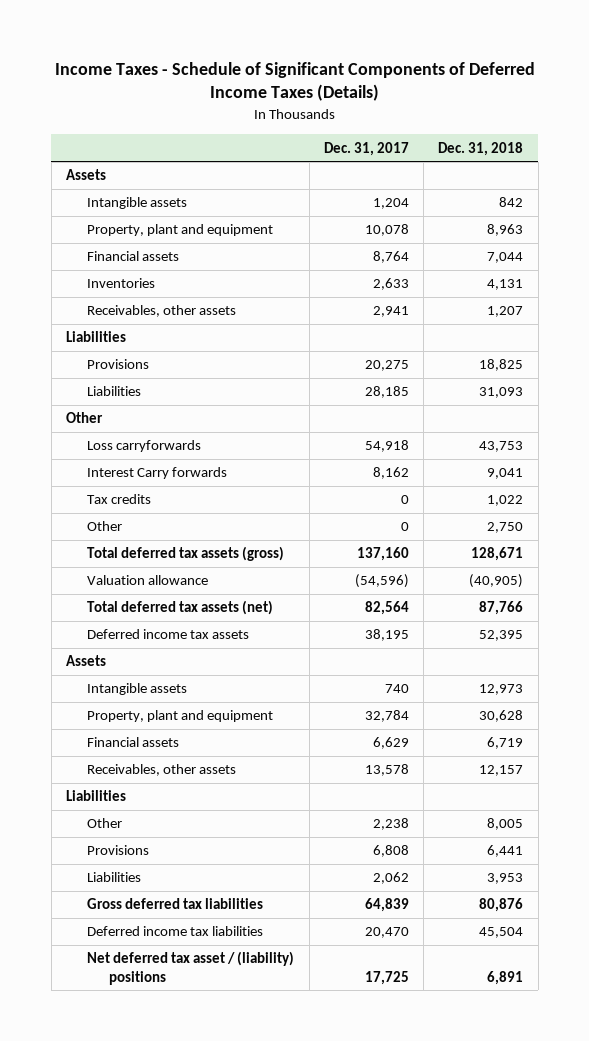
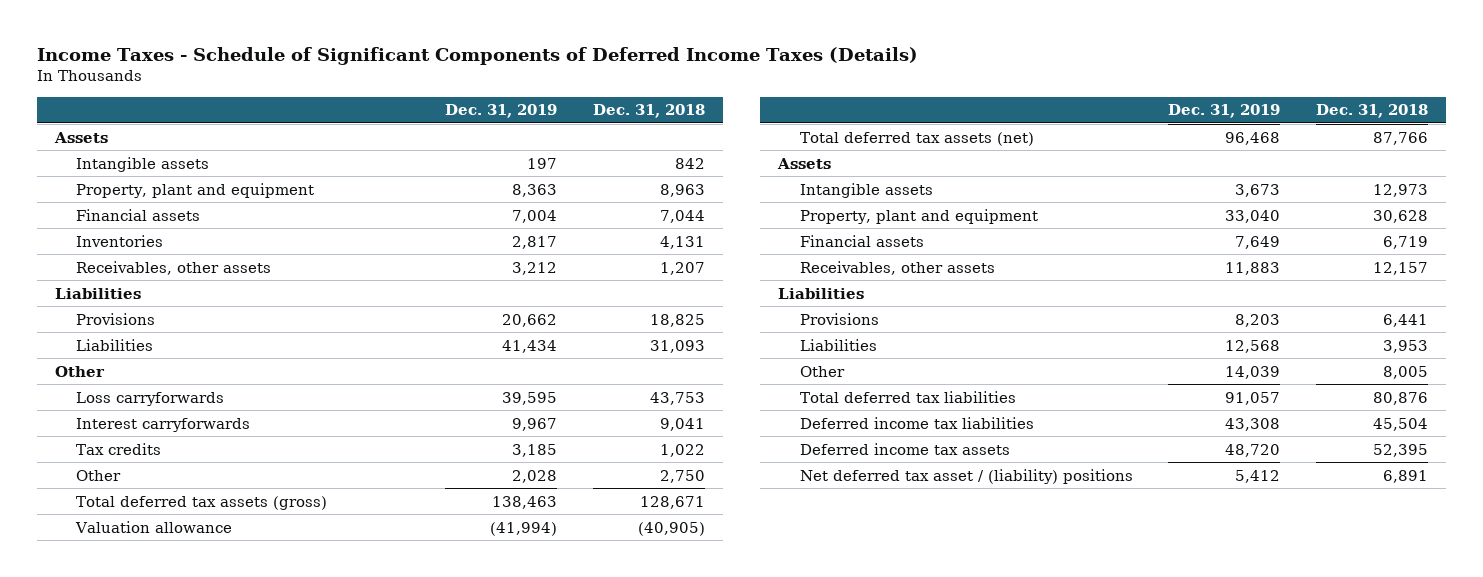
- | Dec. 31, 2017 | Dec. 31, 2018
+ | Dec. 31, 2019 | Dec. 31, 2018
- Interest Carry forwards | 8,162 | 9,041
+ Interest carryforwards | 9,967 | 9,041
- Gross deferred tax liabilities | 64,839 | 80,876
moved down: Other | 14,039 | 8,005
+ Total deferred tax liabilities | 91,057 | 80,876
moved down: Deferred income tax assets | 48,720 | 52,395

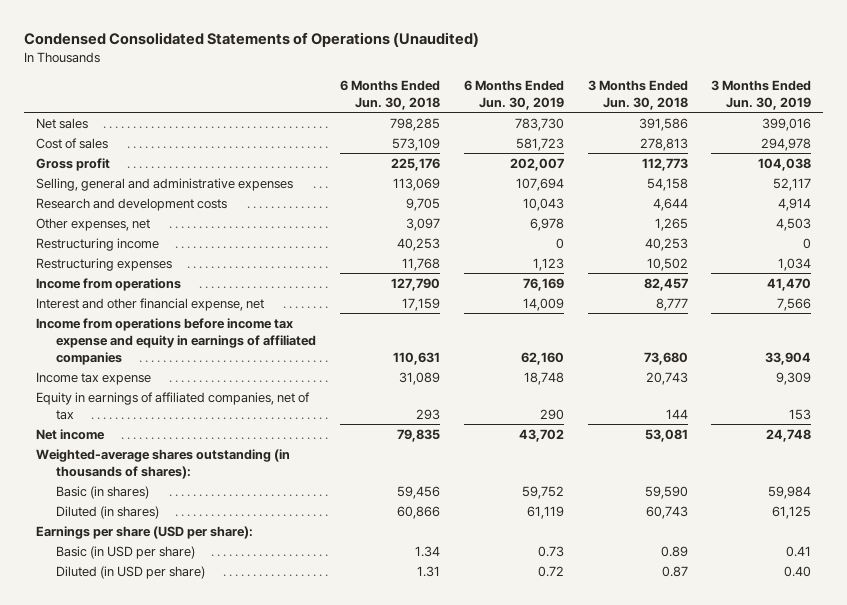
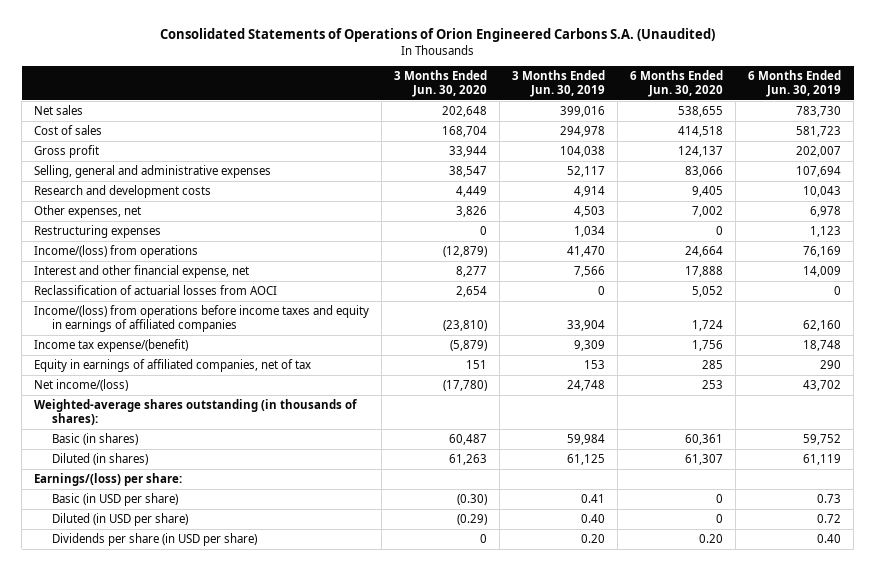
- Condensed Consolidated Statements of Operations (Unaudited)
+ Consolidated Statements of Operations of Orion Engineered Carbons S.A. (Unaudited)
- | 6 Months Ended Jun. 30, 2018 | 6 Months Ended Jun. 30, 2019 | 3 Months Ended Jun. 30, 2018 | 3 Months Ended Jun. 30, 2019
+ | 3 Months Ended Jun. 30, 2020 | 3 Months Ended Jun. 30, 2019 | 6 Months Ended Jun. 30, 2020 | 6 Months Ended Jun. 30, 2019
- Restructuring income | 40,253 | 0 | 40,253 | 0
- Income from operations | 127,790 | 76,169 | 82,457 | 41,470
+ Income/(loss) from operations | (12,879) | 41,470 | 24,664 | 76,169
- Income from operations before income tax expense and equity in earnings of affiliated companies | 110,631 | 62,160 | 73,680 | 33,904
- Income tax expense | 31,089 | 18,748 | 20,743 | 9,309
+ Reclassification of actuarial losses from AOCI | 2,654 | 0 | 5,052 | 0
+ Income/(loss) from operations before income taxes and equity in earnings of affiliated companies | (23,810) | 33,904 | 1,724 | 62,160
+ Income tax expense/(benefit) | (5,879) | 9,309 | 1,756 | 18,748
- Net income | 79,835 | 43,702 | 53,081 | 24,748
+ Net income/(loss) | (17,780) | 24,748 | 253 | 43,702
- Earnings per share (USD per share):
+ Earnings/(loss) per share:
+ Dividends per share (in USD per share) | 0 | 0.20 | 0.20 | 0.40

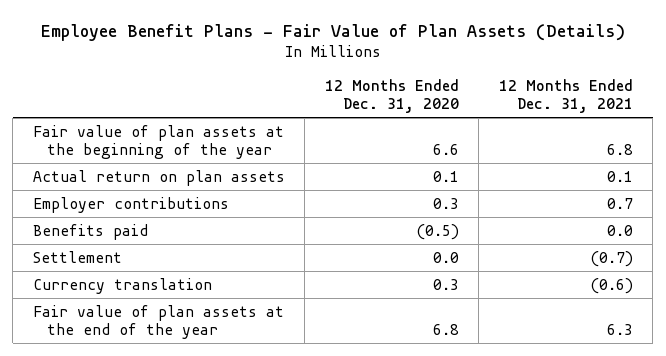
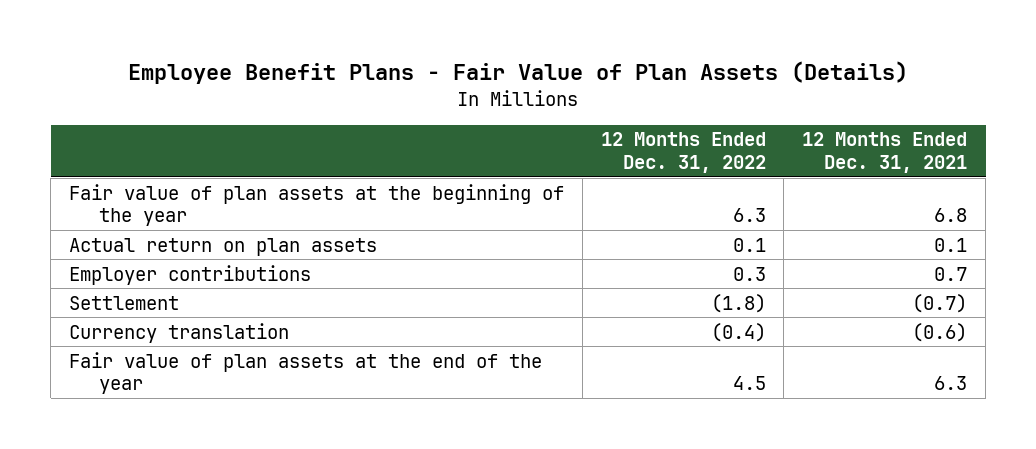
- | 12 Months Ended Dec. 31, 2020 | 12 Months Ended Dec. 31, 2021
+ | 12 Months Ended Dec. 31, 2022 | 12 Months Ended Dec. 31, 2021
- Benefits paid | (0.5) | 0.0

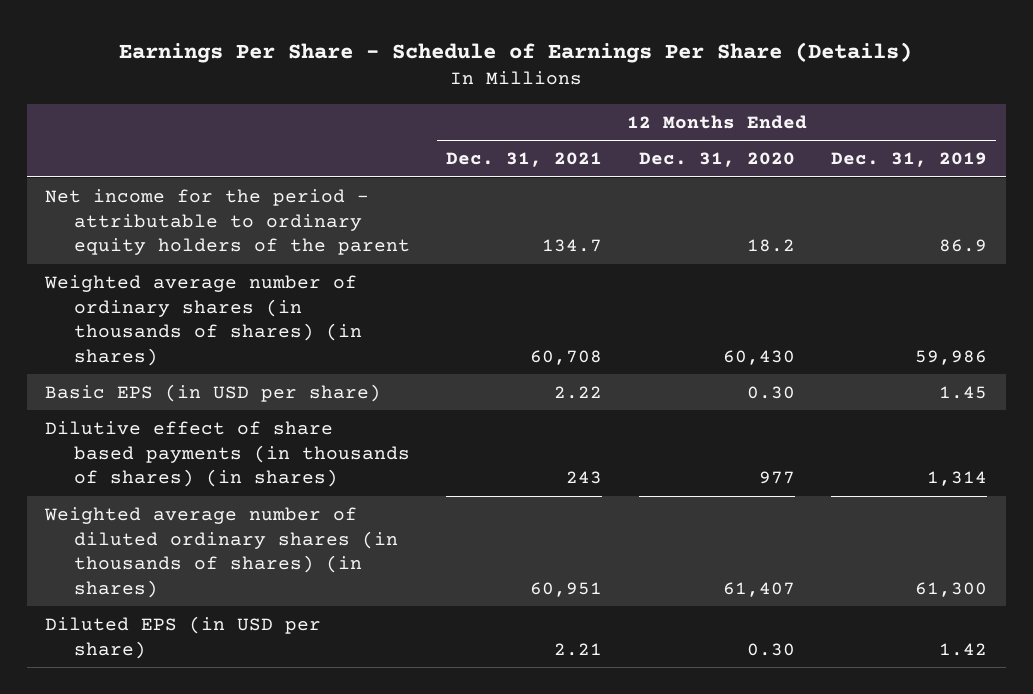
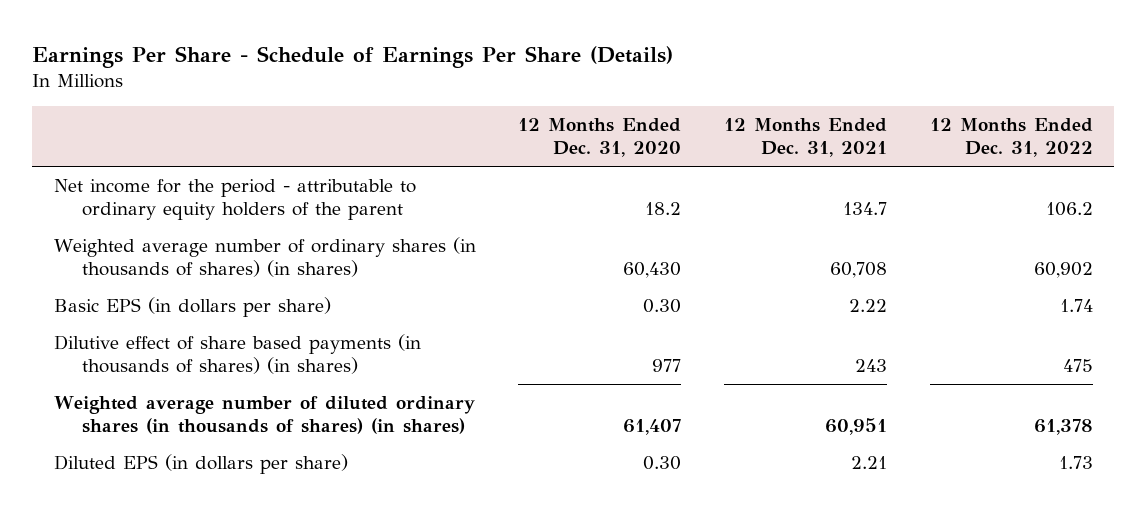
- | 12 Months Ended Dec. 31, 2021 | 12 Months Ended Dec. 31, 2020 | 12 Months Ended Dec. 31, 2019
+ | 12 Months Ended Dec. 31, 2020 | 12 Months Ended Dec. 31, 2021 | 12 Months Ended Dec. 31, 2022
- Basic EPS (in USD per share) | 2.22 | 0.30 | 1.45
+ Basic EPS (in dollars per share) | 0.30 | 2.22 | 1.74
- Diluted EPS (in USD per share) | 2.21 | 0.30 | 1.42
+ Diluted EPS (in dollars per share) | 0.30 | 2.21 | 1.73

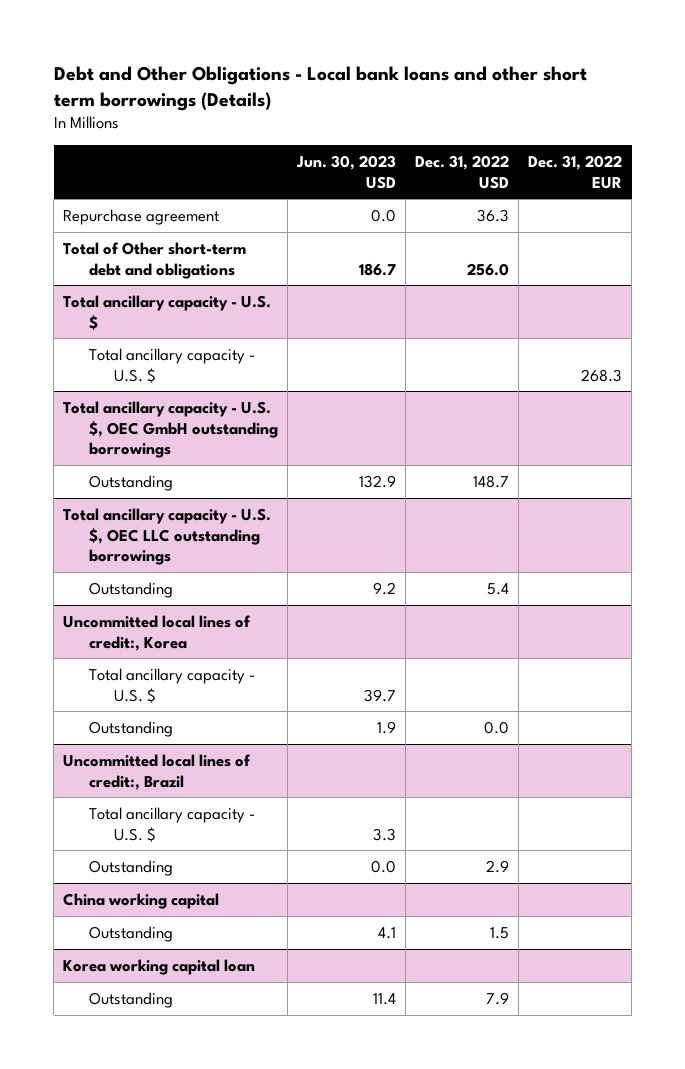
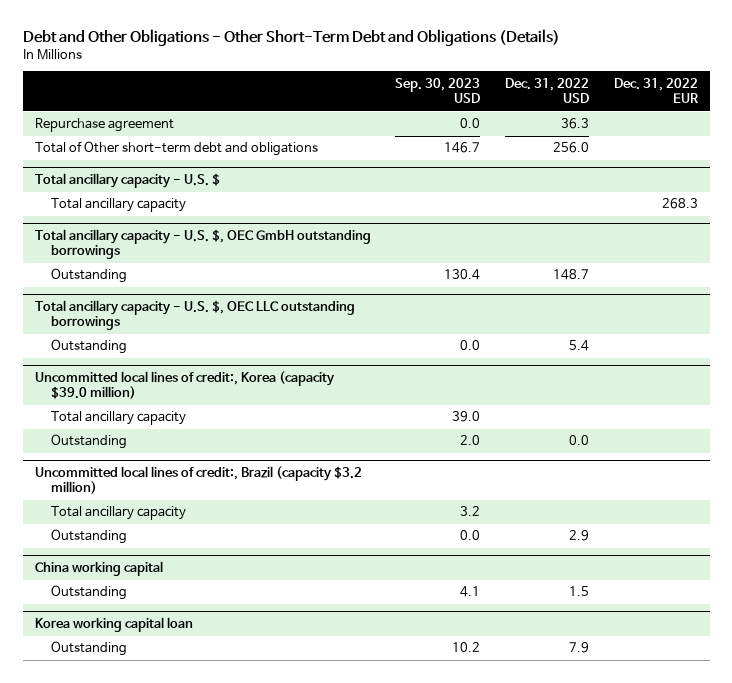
- Debt and Other Obligations - Local bank loans and other short term borrowings (Details)
+ Debt and Other Obligations - Other Short-Term Debt and Obligations (Details)
- | Jun. 30, 2023 USD | Dec. 31, 2022 USD | Dec. 31, 2022 EUR
+ | Sep. 30, 2023 USD | Dec. 31, 2022 USD | Dec. 31, 2022 EUR
@ Total ancillary capacity - U.S. $
- Total ancillary capacity - U.S. $ | | | 268.3
+ Total ancillary capacity | | | 268.3
- Uncommitted local lines of credit:, Korea
- Total ancillary capacity - U.S. $ | 39.7 | |
+ Uncommitted local lines of credit:, Korea (capacity $39.0 million)
+ Total ancillary capacity | 39.0 | |
- Uncommitted local lines of credit:, Brazil
- Total ancillary capacity - U.S. $ | 3.3 | |
+ Uncommitted local lines of credit:, Brazil (capacity $3.2 million)
+ Total ancillary capacity | 3.2 | |

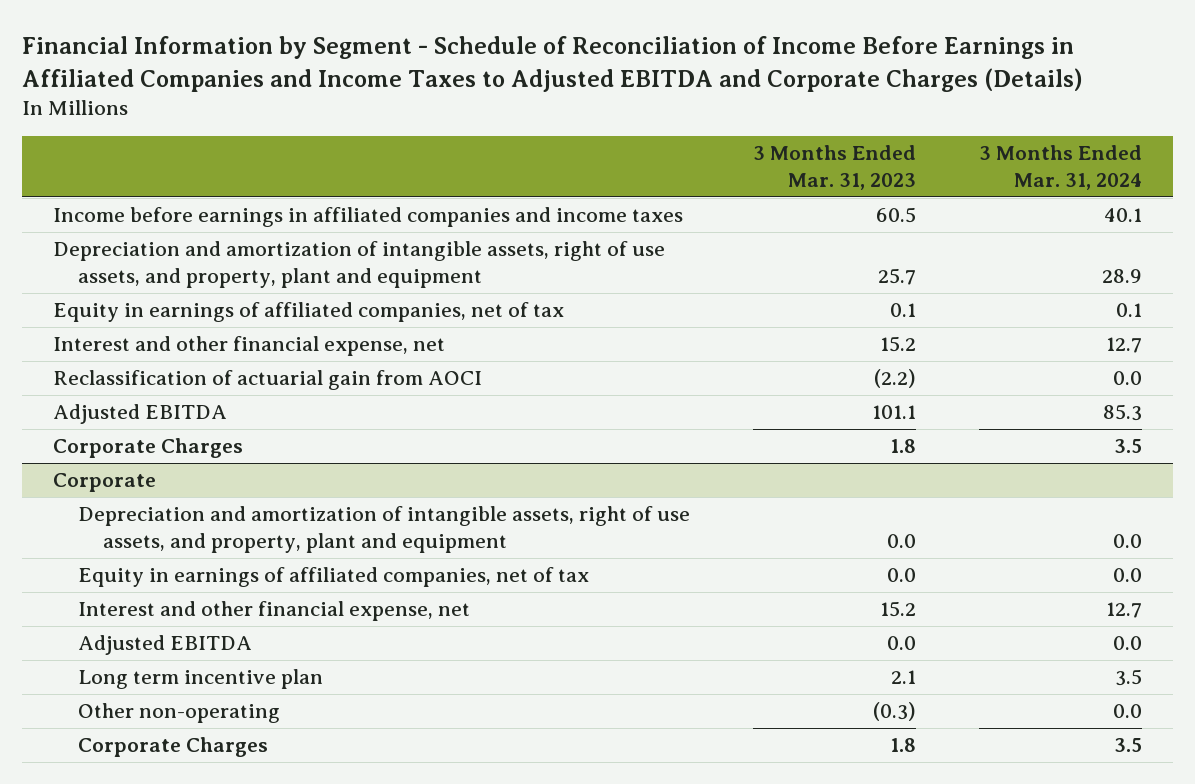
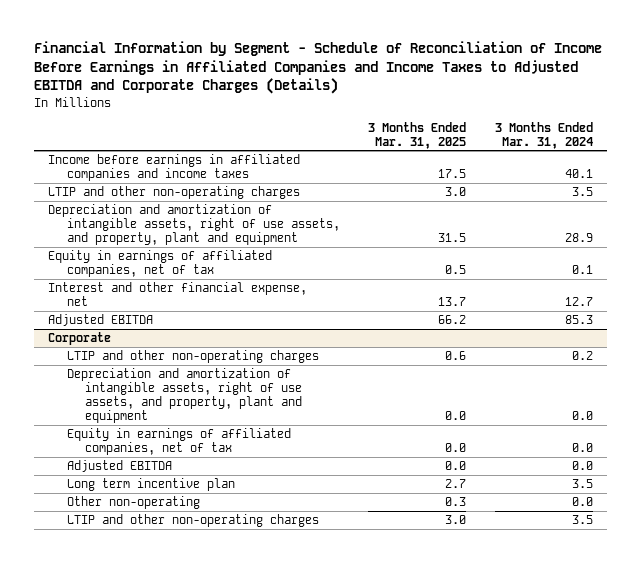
- | 3 Months Ended Mar. 31, 2023 | 3 Months Ended Mar. 31, 2024
+ | 3 Months Ended Mar. 31, 2025 | 3 Months Ended Mar. 31, 2024
+ LTIP and other non-operating charges | 3.0 | 3.5
- Reclassification of actuarial gain from AOCI | (2.2) | 0.0
- Corporate Charges | 1.8 | 3.5
@ Corporate
+ LTIP and other non-operating charges | 0.6 | 0.2
- Interest and other financial expense, net | 15.2 | 12.7
- Corporate Charges | 1.8 | 3.5
+ LTIP and other non-operating charges | 3.0 | 3.5

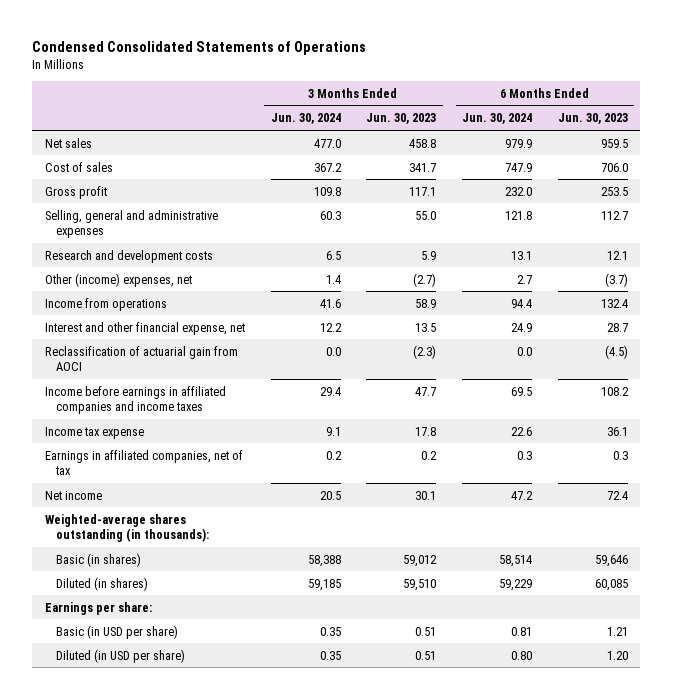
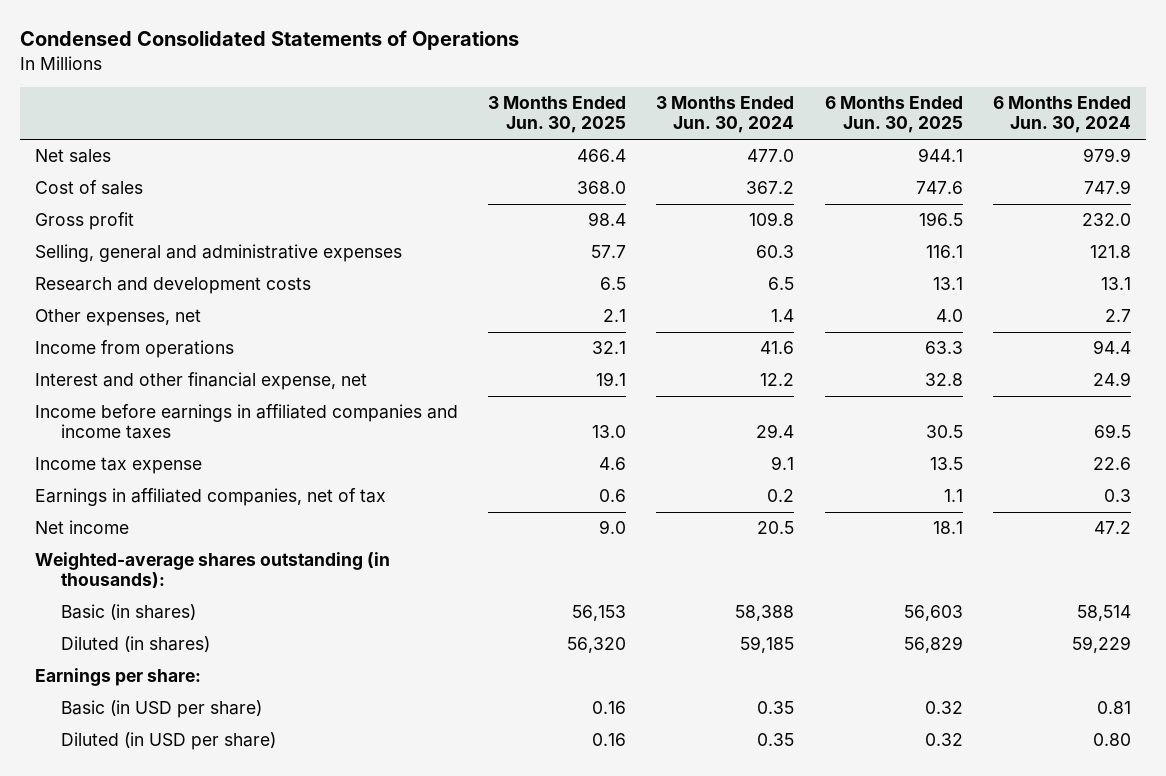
- | 3 Months Ended Jun. 30, 2024 | 3 Months Ended Jun. 30, 2023 | 6 Months Ended Jun. 30, 2024 | 6 Months Ended Jun. 30, 2023
+ | 3 Months Ended Jun. 30, 2025 | 3 Months Ended Jun. 30, 2024 | 6 Months Ended Jun. 30, 2025 | 6 Months Ended Jun. 30, 2024
- Other (income) expenses, net | 1.4 | (2.7) | 2.7 | (3.7)
+ Other expenses, net | 2.1 | 1.4 | 4.0 | 2.7
- Reclassification of actuarial gain from AOCI | 0.0 | (2.3) | 0.0 | (4.5)

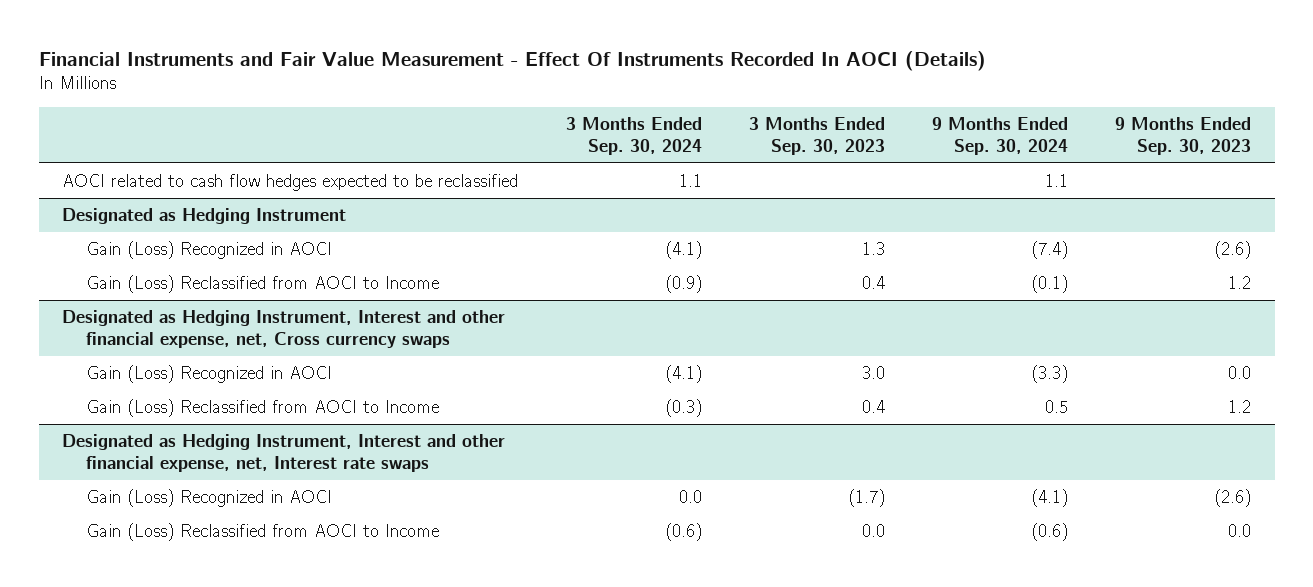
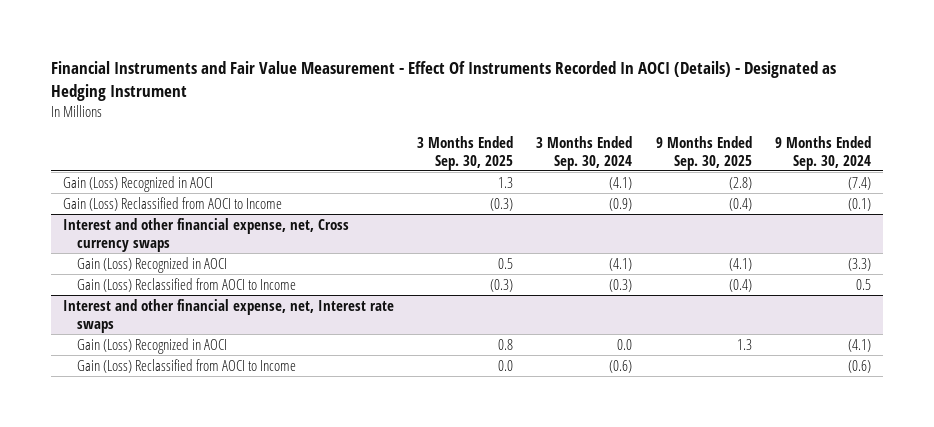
- Financial Instruments and Fair Value Measurement - Effect Of Instruments Recorded In AOCI (Details)
+ Financial Instruments and Fair Value Measurement - Effect Of Instruments Recorded In AOCI (Details) - Designated as Hedging Instrument
- | 3 Months Ended Sep. 30, 2024 | 3 Months Ended Sep. 30, 2023 | 9 Months Ended Sep. 30, 2024 | 9 Months Ended Sep. 30, 2023
+ | 3 Months Ended Sep. 30, 2025 | 3 Months Ended Sep. 30, 2024 | 9 Months Ended Sep. 30, 2025 | 9 Months Ended Sep. 30, 2024
- AOCI related to cash flow hedges expected to be reclassified | 1.1 | | 1.1 |
- Designated as Hedging Instrument
- Designated as Hedging Instrument, Interest and other financial expense, net, Cross currency swaps
+ Interest and other financial expense, net, Cross currency swaps
- Designated as Hedging Instrument, Interest and other financial expense, net, Interest rate swaps
+ Interest and other financial expense, net, Interest rate swaps

